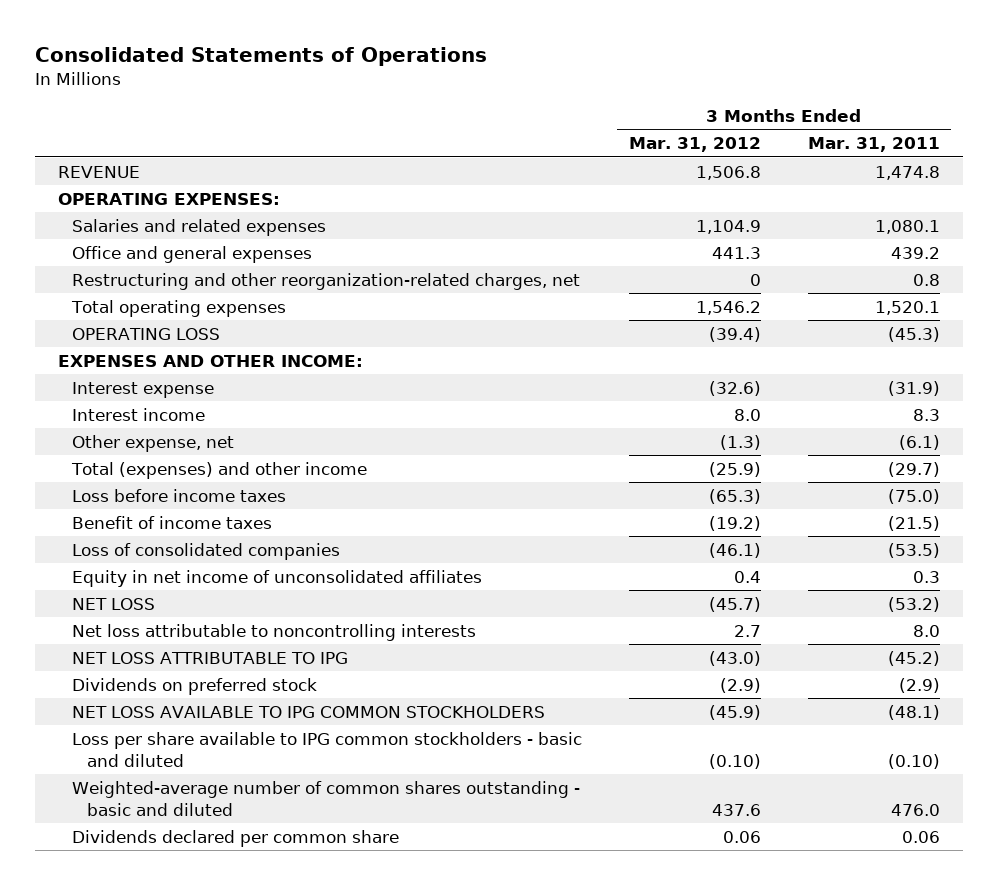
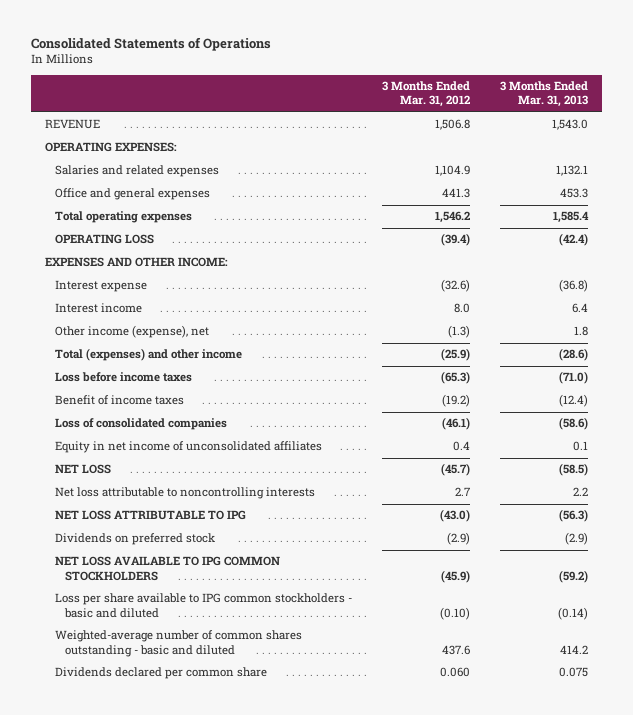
- | 3 Months Ended Mar. 31, 2012 | 3 Months Ended Mar. 31, 2011
+ | 3 Months Ended Mar. 31, 2012 | 3 Months Ended Mar. 31, 2013
- Restructuring and other reorganization-related charges, net | 0 | 0.8
- Other expense, net | (1.3) | (6.1)
+ Other income (expense), net | (1.3) | 1.8
- Dividends declared per common share | 0.06 | 0.06
+ Dividends declared per common share | 0.060 | 0.075

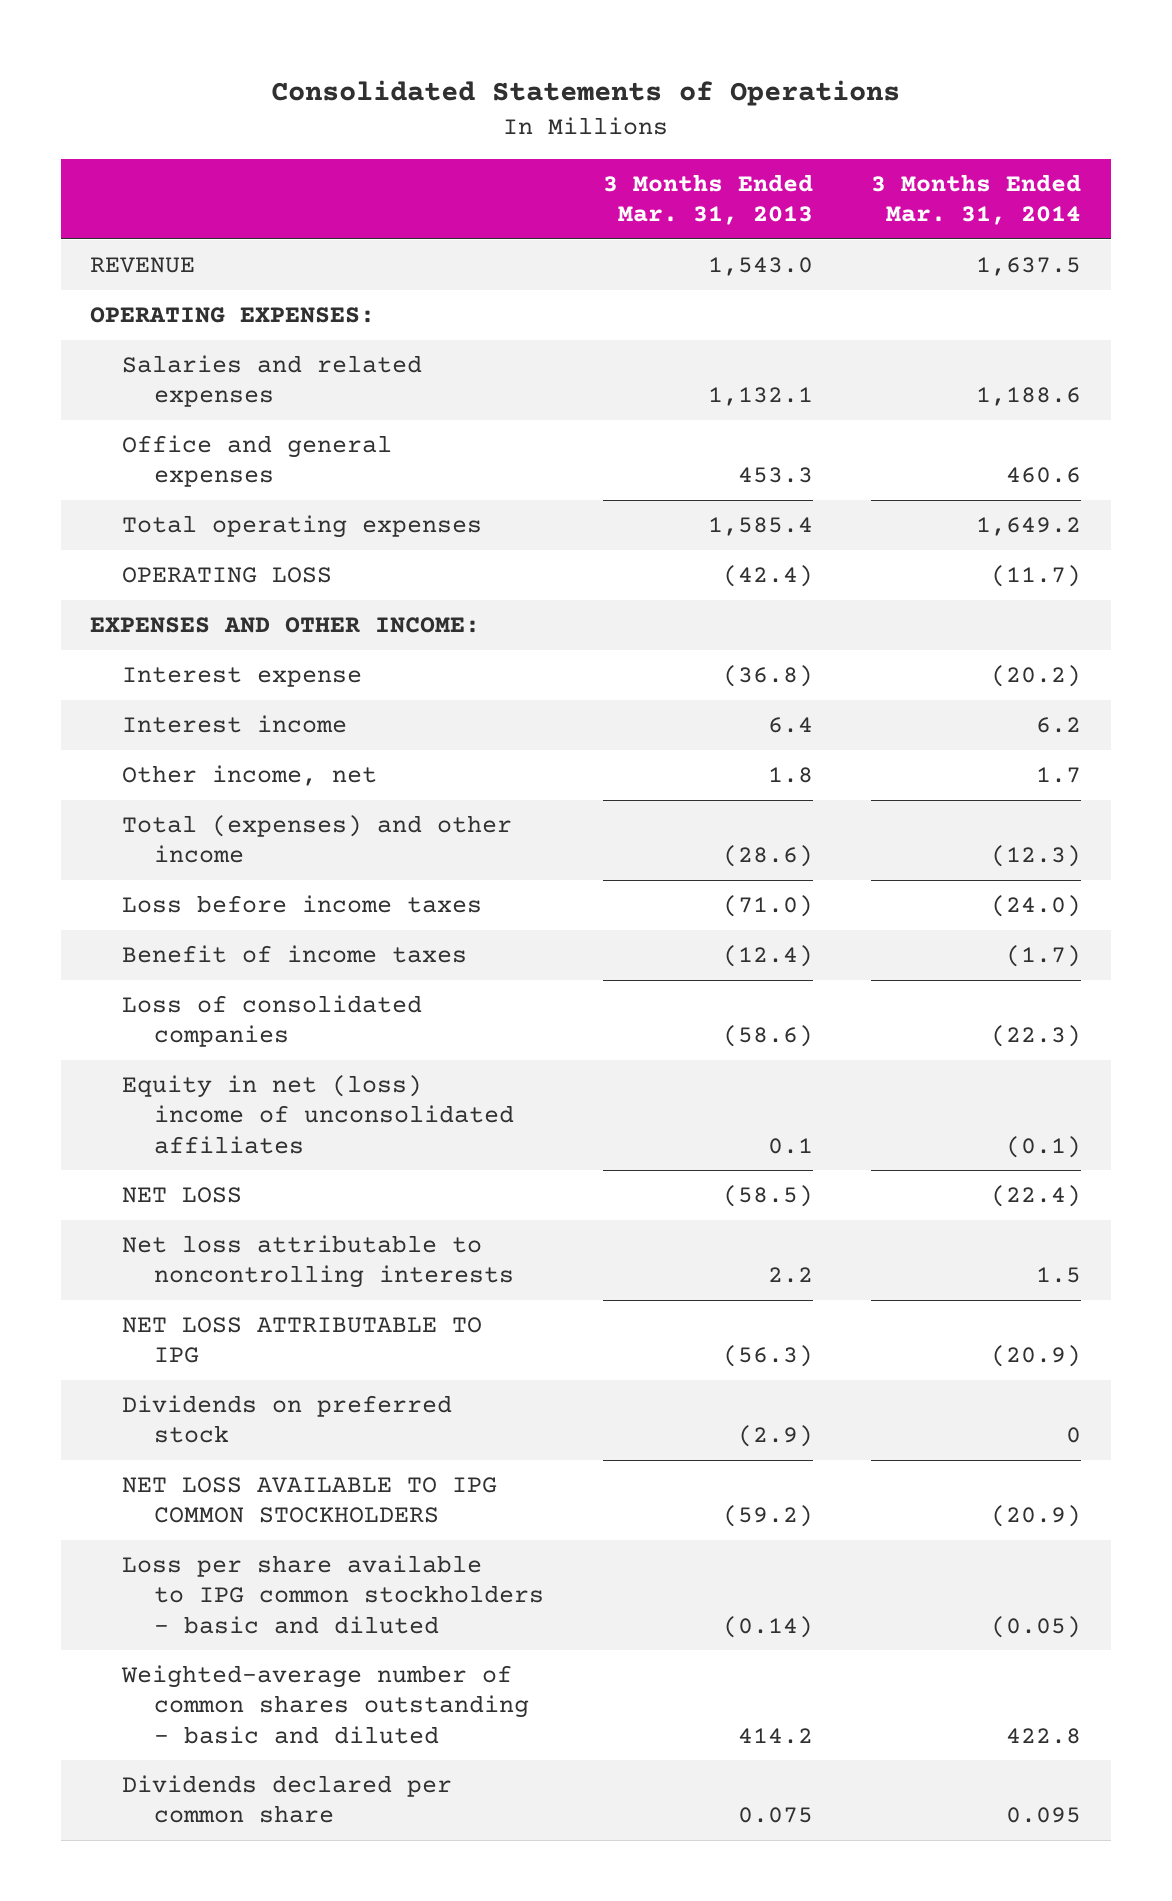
- | 3 Months Ended Mar. 31, 2012 | 3 Months Ended Mar. 31, 2013
+ | 3 Months Ended Mar. 31, 2013 | 3 Months Ended Mar. 31, 2014
- Other income (expense), net | (1.3) | 1.8
+ Other income, net | 1.8 | 1.7
- Equity in net income of unconsolidated affiliates | 0.4 | 0.1
+ Equity in net (loss) income of unconsolidated affiliates | 0.1 | (0.1)

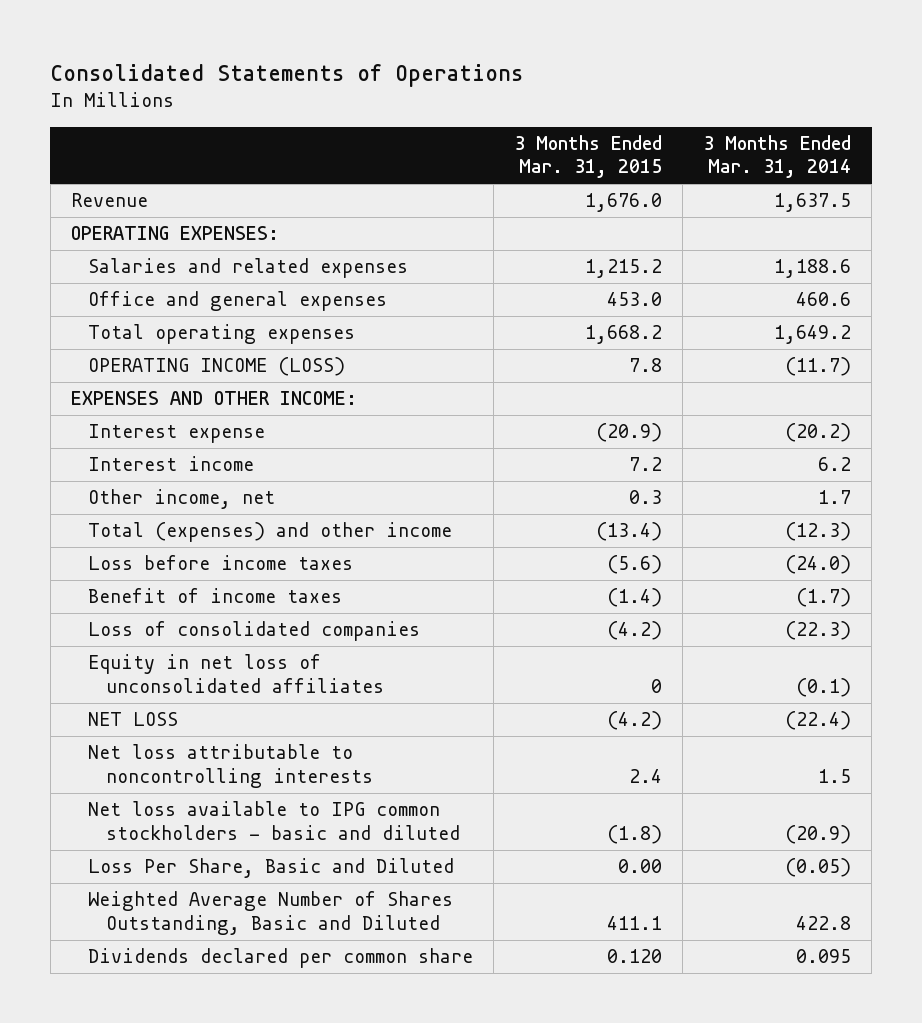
- | 3 Months Ended Mar. 31, 2013 | 3 Months Ended Mar. 31, 2014
+ | 3 Months Ended Mar. 31, 2015 | 3 Months Ended Mar. 31, 2014
- REVENUE | 1,543.0 | 1,637.5
+ Revenue | 1,676.0 | 1,637.5
- OPERATING LOSS | (42.4) | (11.7)
+ OPERATING INCOME (LOSS) | 7.8 | (11.7)
- Equity in net (loss) income of unconsolidated affiliates | 0.1 | (0.1)
+ Equity in net loss of unconsolidated affiliates | 0 | (0.1)
- NET LOSS ATTRIBUTABLE TO IPG | (56.3) | (20.9)
- Dividends on preferred stock | (2.9) | 0
- NET LOSS AVAILABLE TO IPG COMMON STOCKHOLDERS | (59.2) | (20.9)
- Loss per share available to IPG common stockholders - basic and diluted | (0.14) | (0.05)
- Weighted-average number of common shares outstanding - basic and diluted | 414.2 | 422.8
+ Net loss available to IPG common stockholders - basic and diluted | (1.8) | (20.9)
+ Loss Per Share, Basic and Diluted | 0.00 | (0.05)
+ Weighted Average Number of Shares Outstanding, Basic and Diluted | 411.1 | 422.8

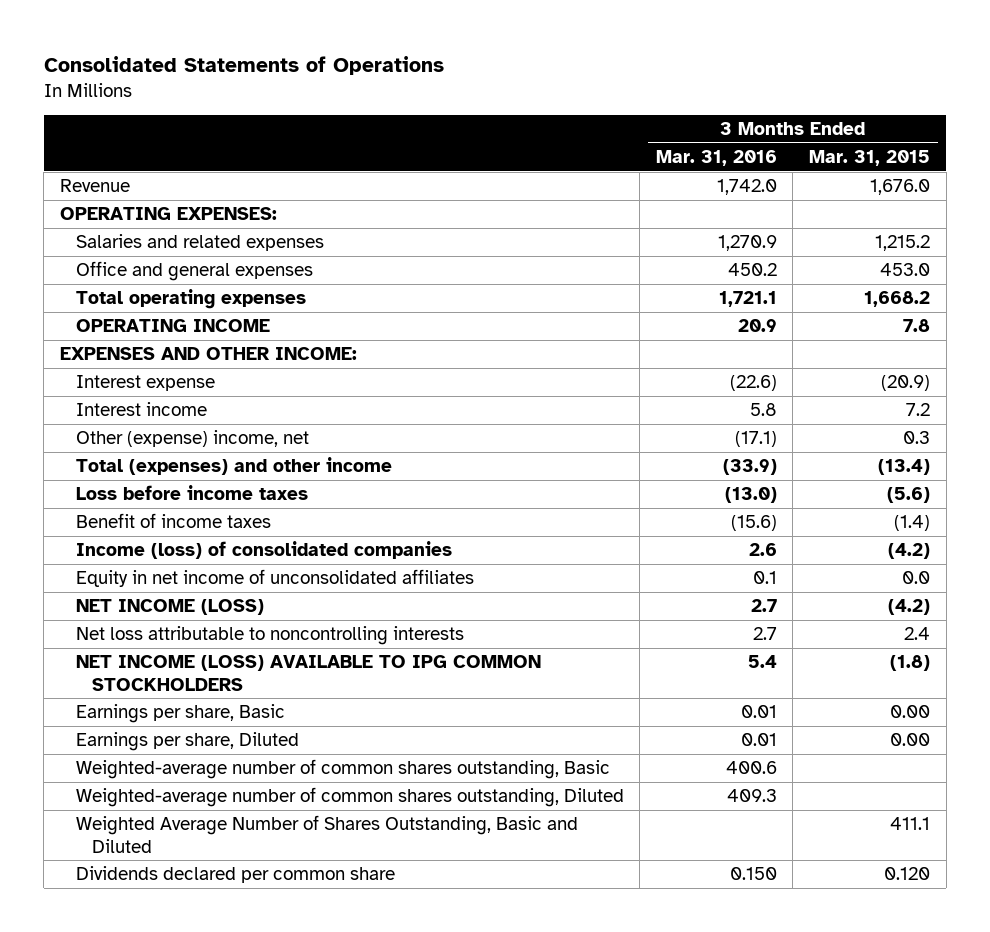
- | 3 Months Ended Mar. 31, 2015 | 3 Months Ended Mar. 31, 2014
+ | 3 Months Ended Mar. 31, 2016 | 3 Months Ended Mar. 31, 2015
- OPERATING INCOME (LOSS) | 7.8 | (11.7)
+ OPERATING INCOME | 20.9 | 7.8
- Other income, net | 0.3 | 1.7
+ Other (expense) income, net | (17.1) | 0.3
- Loss of consolidated companies | (4.2) | (22.3)
- Equity in net loss of unconsolidated affiliates | 0 | (0.1)
- NET LOSS | (4.2) | (22.4)
+ Income (loss) of consolidated companies | 2.6 | (4.2)
+ Equity in net income of unconsolidated affiliates | 0.1 | 0.0
+ NET INCOME (LOSS) | 2.7 | (4.2)
- Net loss available to IPG common stockholders - basic and diluted | (1.8) | (20.9)
- Loss Per Share, Basic and Diluted | 0.00 | (0.05)
+ NET INCOME (LOSS) AVAILABLE TO IPG COMMON STOCKHOLDERS | 5.4 | (1.8)
+ Earnings per share, Basic | 0.01 | 0.00
+ Earnings per share, Diluted | 0.01 | 0.00
+ Weighted-average number of common shares outstanding, Basic | 400.6 |
+ Weighted-average number of common shares outstanding, Diluted | 409.3 |

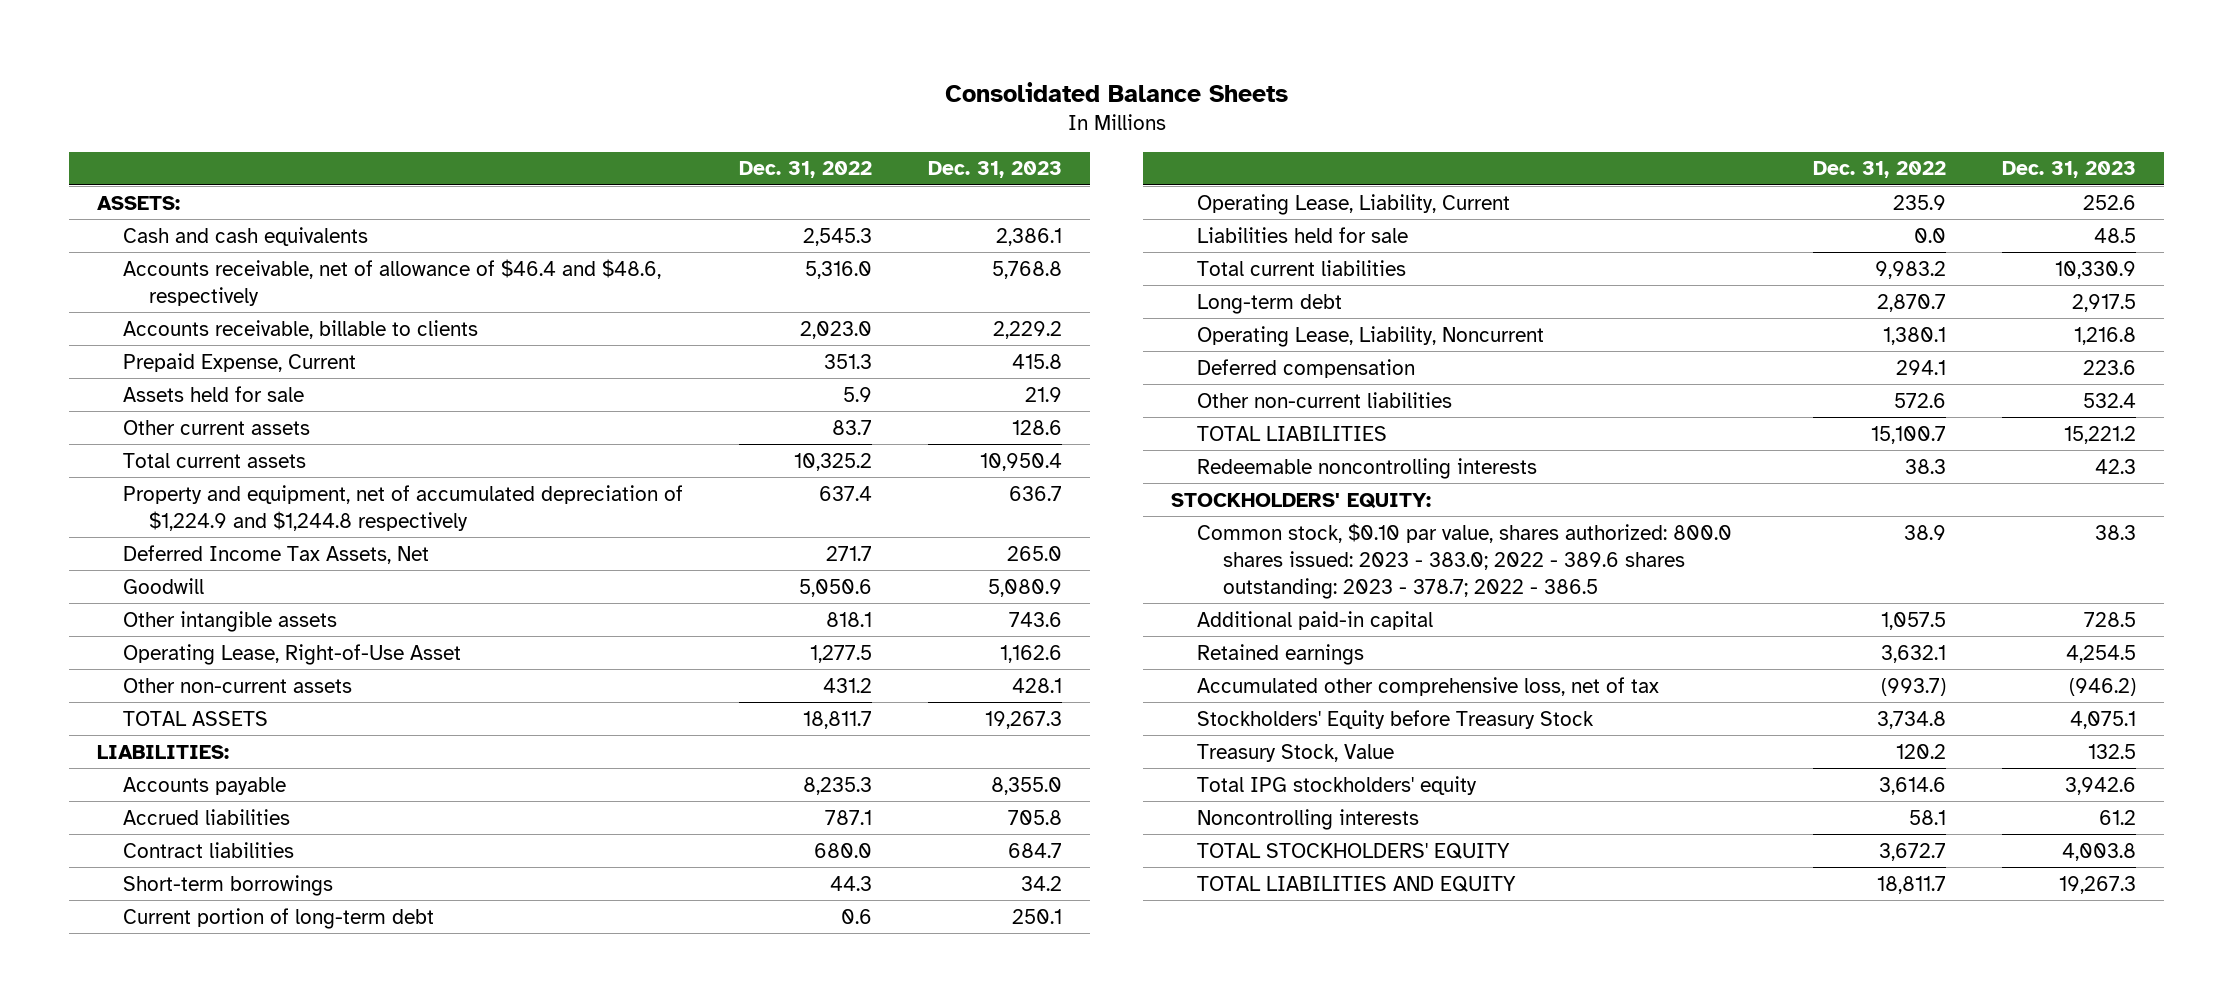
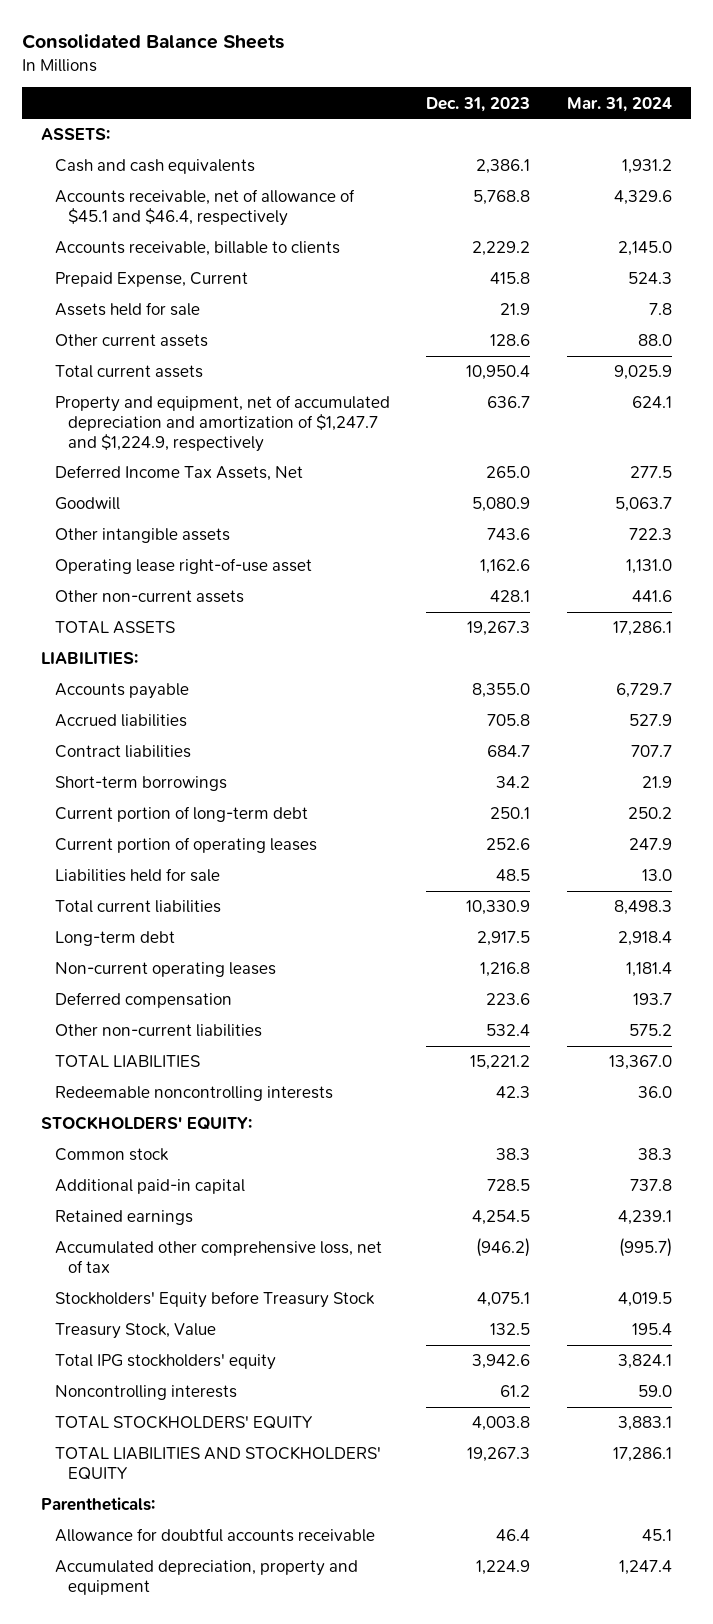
- | Dec. 31, 2022 | Dec. 31, 2023
+ | Dec. 31, 2023 | Mar. 31, 2024
- Accounts receivable, net of allowance of $46.4 and $48.6, respectively | 5,316.0 | 5,768.8
+ Accounts receivable, net of allowance of $45.1 and $46.4, respectively | 5,768.8 | 4,329.6
- Property and equipment, net of accumulated depreciation of $1,224.9 and $1,244.8 respectively | 637.4 | 636.7
+ Property and equipment, net of accumulated depreciation and amortization of $1,247.7 and $1,224.9, respectively | 636.7 | 624.1
- Operating Lease, Right-of-Use Asset | 1,277.5 | 1,162.6
+ Operating lease right-of-use asset | 1,162.6 | 1,131.0
- Operating Lease, Liability, Current | 235.9 | 252.6
+ Current portion of operating leases | 252.6 | 247.9
- Operating Lease, Liability, Noncurrent | 1,380.1 | 1,216.8
+ Non-current operating leases | 1,216.8 | 1,181.4
- Common stock, $0.10 par value, shares authorized: 800.0 shares issued: 2023 - 383.0; 2022 - 389.6 shares outstanding: 2023 - 378.7; 2022 - 386.5 | 38.9 | 38.3
+ Common stock | 38.3 | 38.3
- TOTAL LIABILITIES AND EQUITY | 18,811.7 | 19,267.3
+ TOTAL LIABILITIES AND STOCKHOLDERS' EQUITY | 19,267.3 | 17,286.1
+ Parentheticals:
+ Allowance for doubtful accounts receivable | 46.4 | 45.1
+ Accumulated depreciation, property and equipment | 1,224.9 | 1,247.4

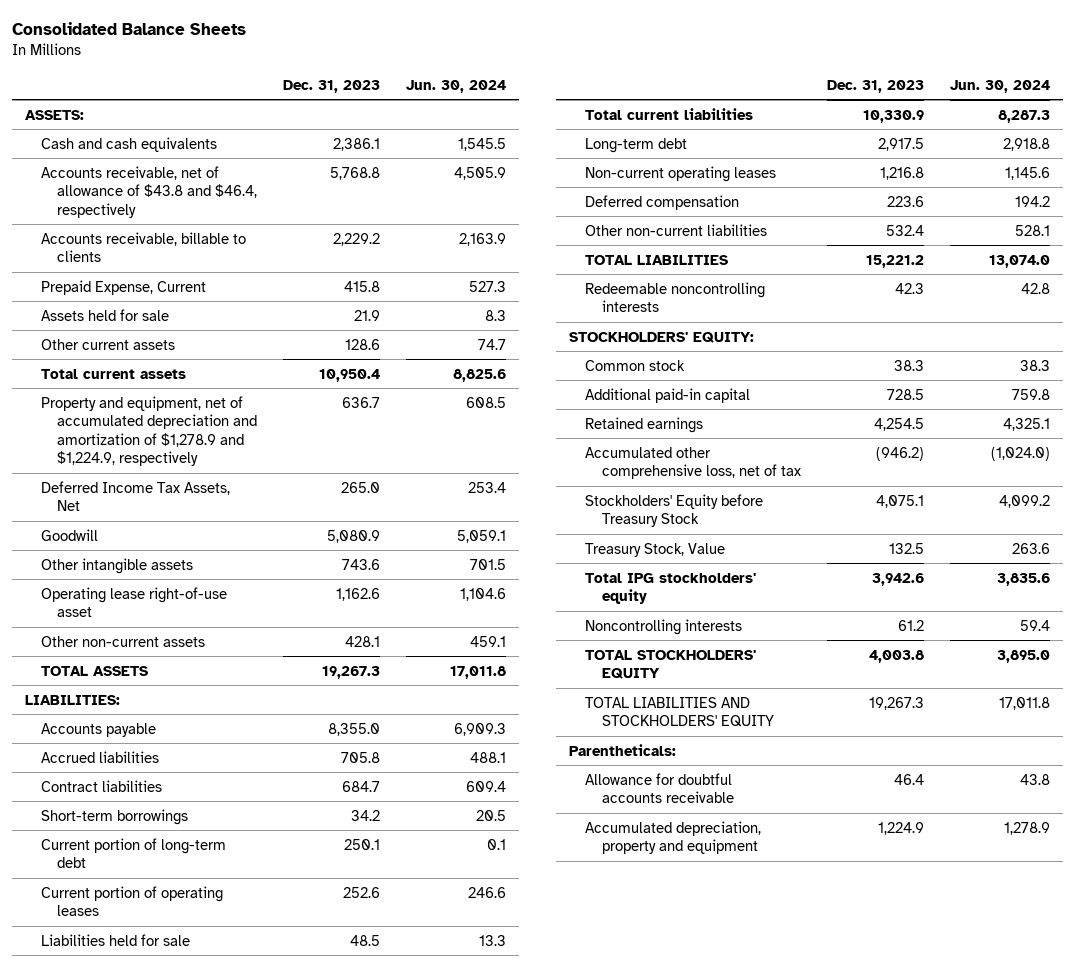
- | Dec. 31, 2023 | Mar. 31, 2024
+ | Dec. 31, 2023 | Jun. 30, 2024
- Accounts receivable, net of allowance of $45.1 and $46.4, respectively | 5,768.8 | 4,329.6
+ Accounts receivable, net of allowance of $43.8 and $46.4, respectively | 5,768.8 | 4,505.9
- Property and equipment, net of accumulated depreciation and amortization of $1,247.7 and $1,224.9, respectively | 636.7 | 624.1
+ Property and equipment, net of accumulated depreciation and amortization of $1,278.9 and $1,224.9, respectively | 636.7 | 608.5

